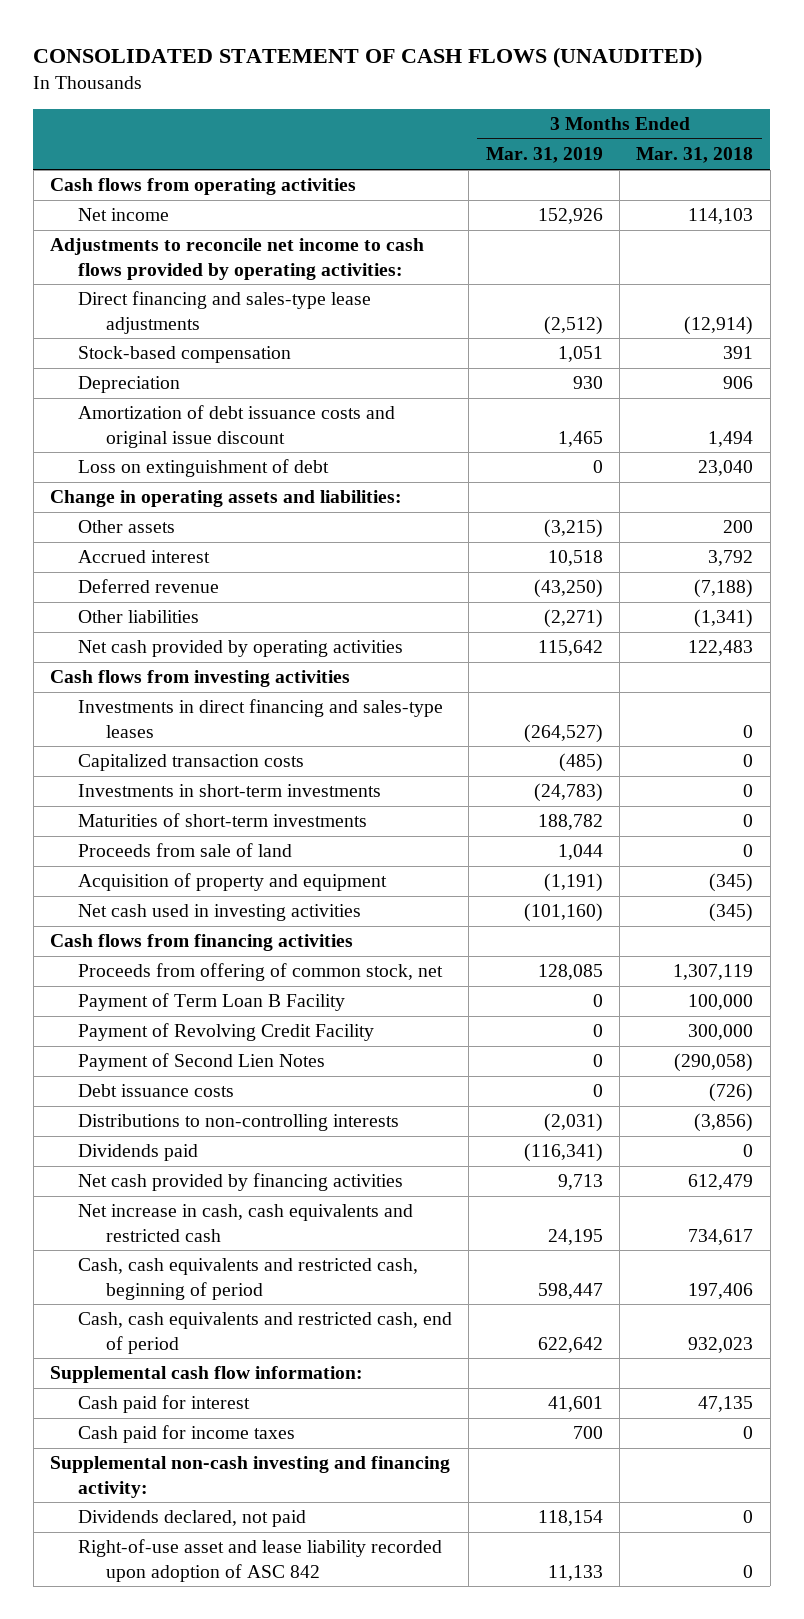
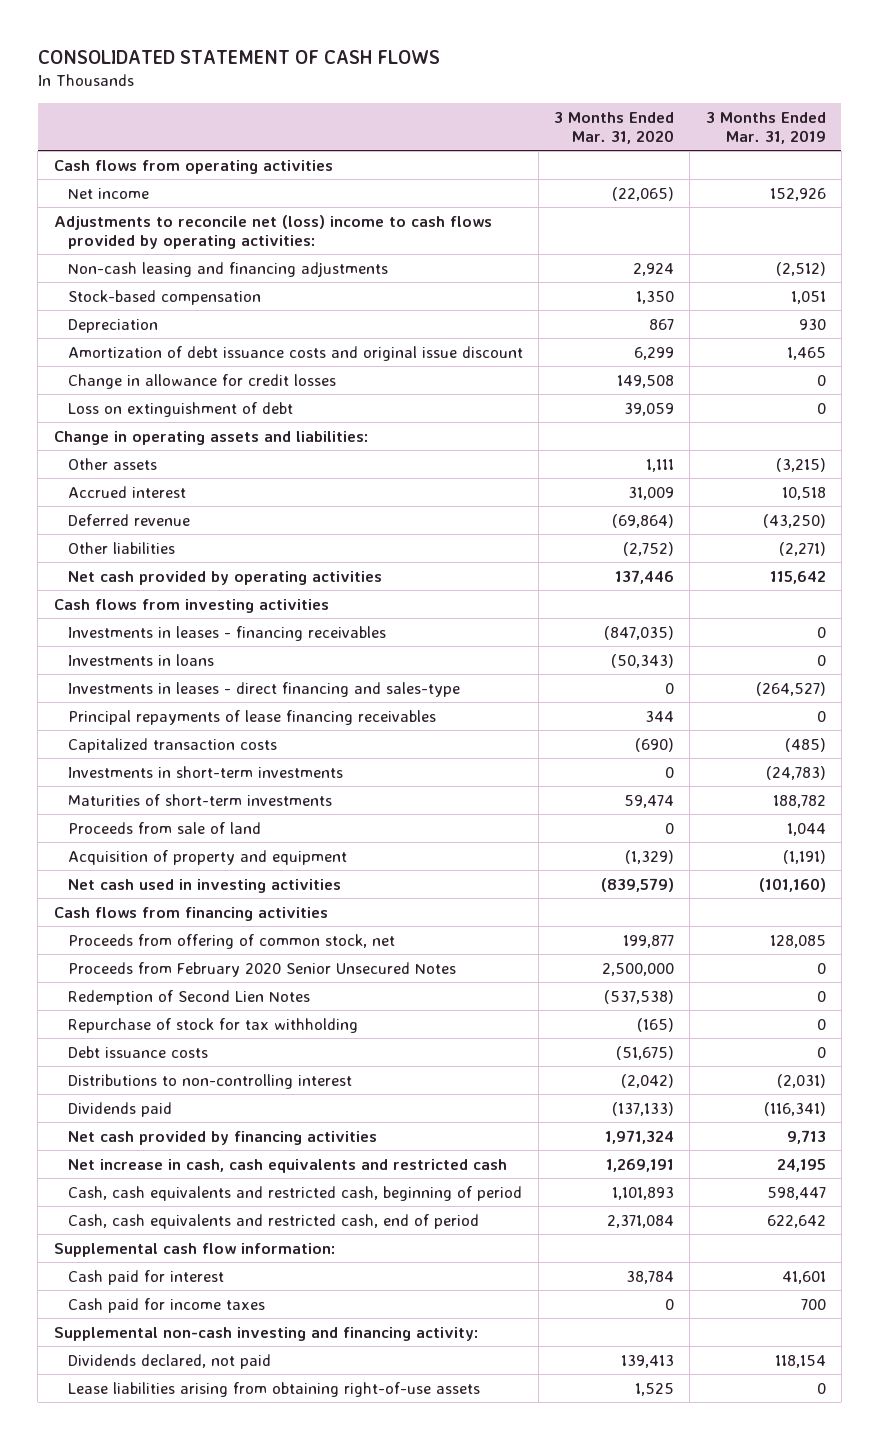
- CONSOLIDATED STATEMENT OF CASH FLOWS (UNAUDITED)
+ CONSOLIDATED STATEMENT OF CASH FLOWS
- | 3 Months Ended Mar. 31, 2019 | 3 Months Ended Mar. 31, 2018
+ | 3 Months Ended Mar. 31, 2020 | 3 Months Ended Mar. 31, 2019
- Adjustments to reconcile net income to cash flows provided by operating activities:
- Direct financing and sales-type lease adjustments | (2,512) | (12,914)
+ Adjustments to reconcile net (loss) income to cash flows provided by operating activities:
+ Non-cash leasing and financing adjustments | 2,924 | (2,512)
+ Change in allowance for credit losses | 149,508 | 0
- Investments in direct financing and sales-type leases | (264,527) | 0
+ Investments in leases - financing receivables | (847,035) | 0
+ Investments in loans | (50,343) | 0
+ Investments in leases - direct financing and sales-type | 0 | (264,527)
+ Principal repayments of lease financing receivables | 344 | 0
- Payment of Term Loan B Facility | 0 | 100,000
- Payment of Revolving Credit Facility | 0 | 300,000
- Payment of Second Lien Notes | 0 | (290,058)
+ Proceeds from February 2020 Senior Unsecured Notes | 2,500,000 | 0
+ Redemption of Second Lien Notes | (537,538) | 0
+ Repurchase of stock for tax withholding | (165) | 0
- Distributions to non-controlling interests | (2,031) | (3,856)
+ Distributions to non-controlling interest | (2,042) | (2,031)
- Right-of-use asset and lease liability recorded upon adoption of ASC 842 | 11,133 | 0
+ Lease liabilities arising from obtaining right-of-use assets | 1,525 | 0

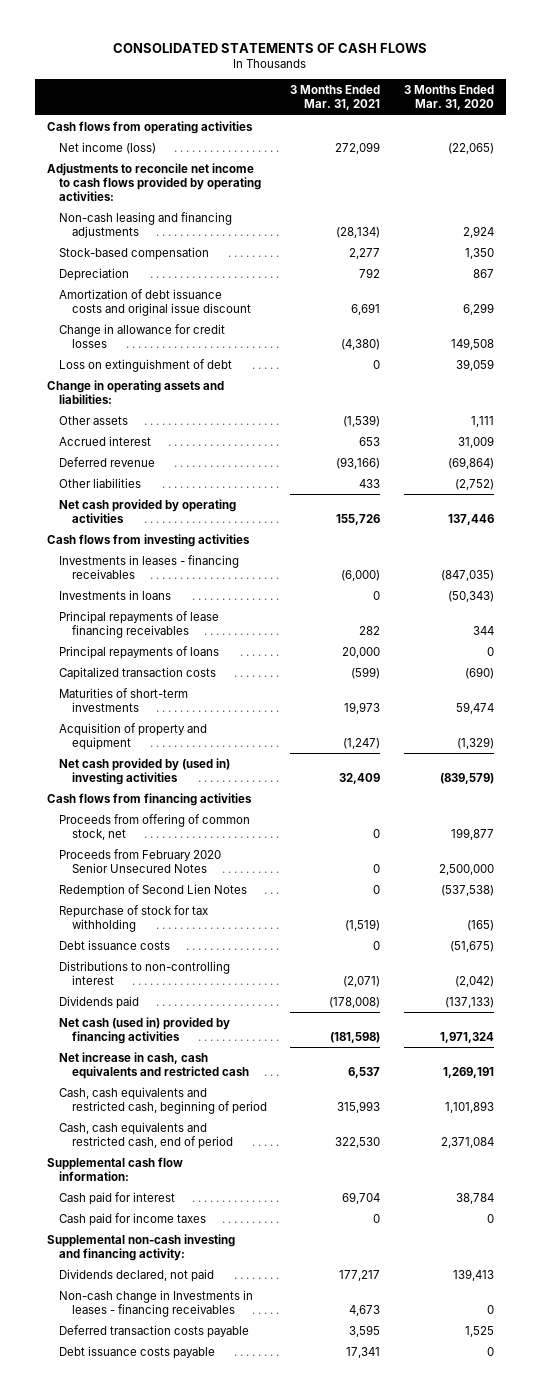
- CONSOLIDATED STATEMENT OF CASH FLOWS
+ CONSOLIDATED STATEMENTS OF CASH FLOWS
- | 3 Months Ended Mar. 31, 2020 | 3 Months Ended Mar. 31, 2019
+ | 3 Months Ended Mar. 31, 2021 | 3 Months Ended Mar. 31, 2020
- Net income | (22,065) | 152,926
- Adjustments to reconcile net (loss) income to cash flows provided by operating activities:
+ Net income (loss) | 272,099 | (22,065)
+ Adjustments to reconcile net income to cash flows provided by operating activities:
- Investments in leases - direct financing and sales-type | 0 | (264,527)
+ Principal repayments of loans | 20,000 | 0
- Investments in short-term investments | 0 | (24,783)
- Proceeds from sale of land | 0 | 1,044
- Net cash used in investing activities | (839,579) | (101,160)
+ Net cash provided by (used in) investing activities | 32,409 | (839,579)
- Net cash provided by financing activities | 1,971,324 | 9,713
+ Net cash (used in) provided by financing activities | (181,598) | 1,971,324
- Lease liabilities arising from obtaining right-of-use assets | 1,525 | 0
+ Non-cash change in Investments in leases - financing receivables | 4,673 | 0
+ Deferred transaction costs payable | 3,595 | 1,525
+ Debt issuance costs payable | 17,341 | 0

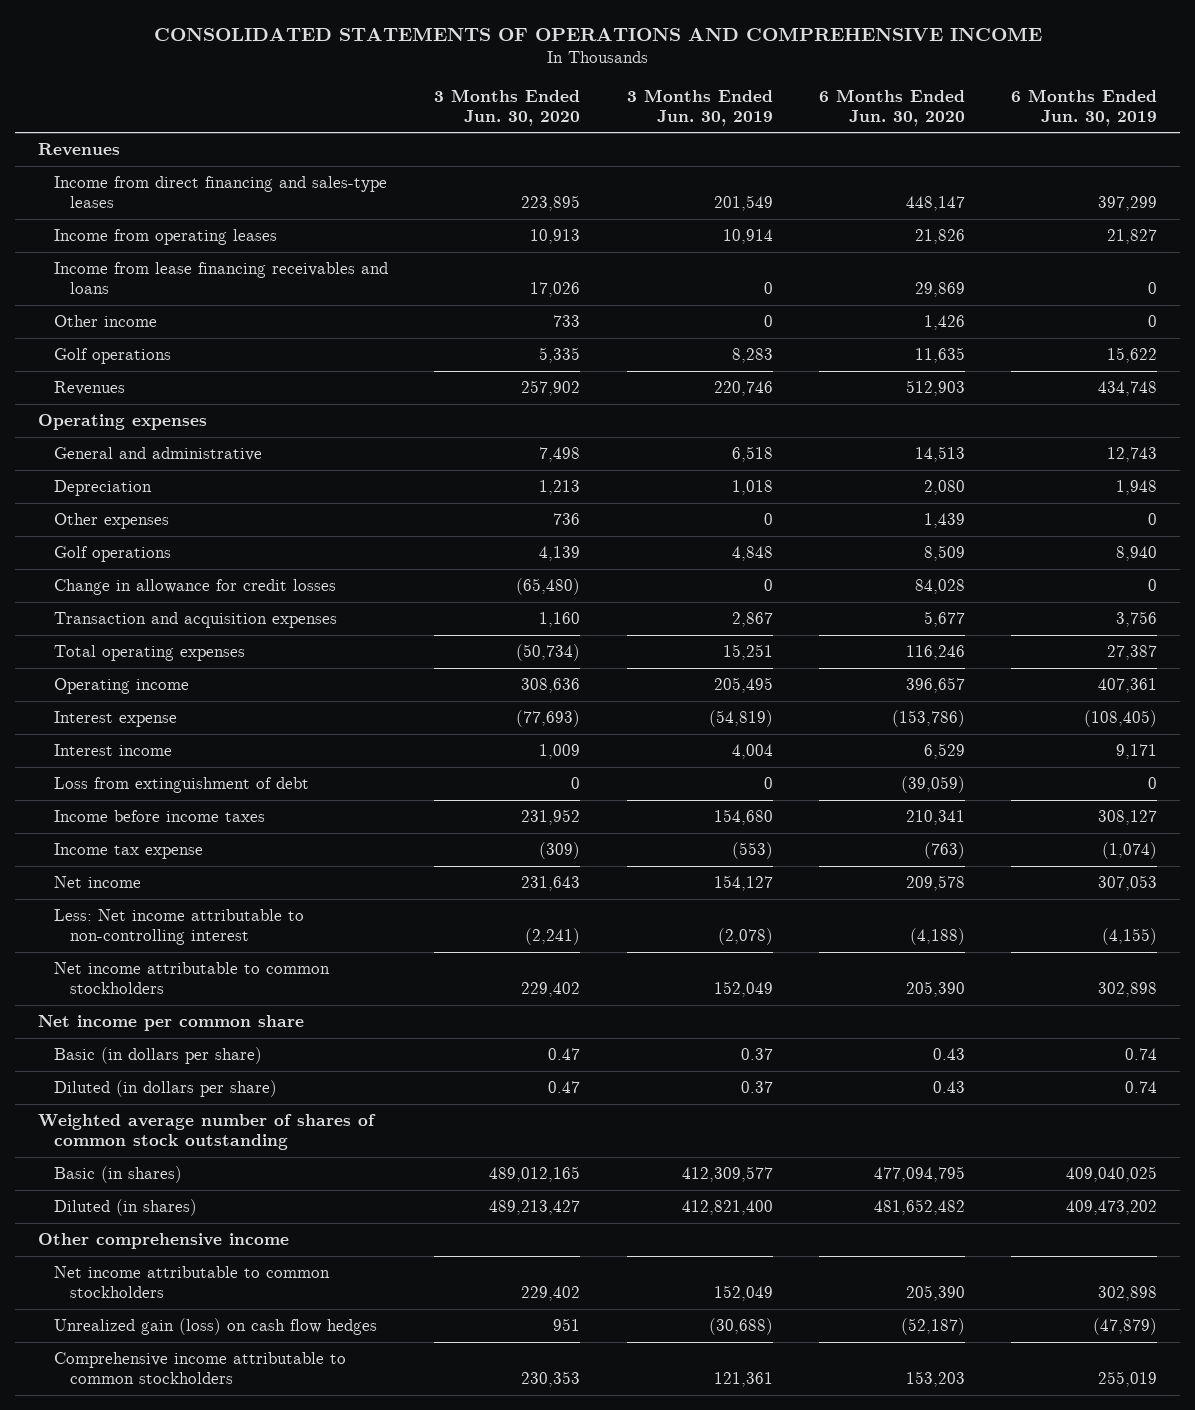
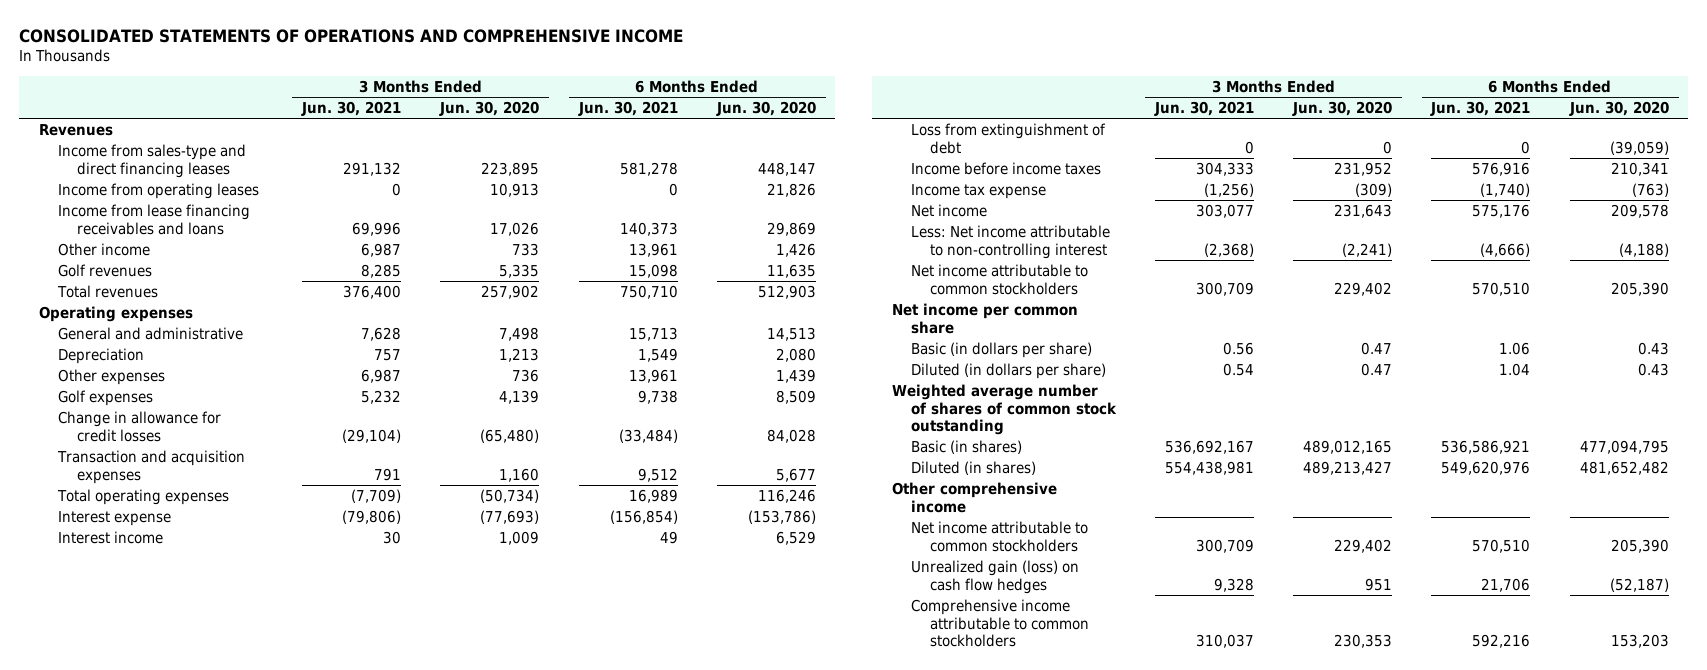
- | 3 Months Ended Jun. 30, 2020 | 3 Months Ended Jun. 30, 2019 | 6 Months Ended Jun. 30, 2020 | 6 Months Ended Jun. 30, 2019
+ | 3 Months Ended Jun. 30, 2021 | 3 Months Ended Jun. 30, 2020 | 6 Months Ended Jun. 30, 2021 | 6 Months Ended Jun. 30, 2020
- Income from direct financing and sales-type leases | 223,895 | 201,549 | 448,147 | 397,299
+ Income from sales-type and direct financing leases | 291,132 | 223,895 | 581,278 | 448,147
- Golf operations | 5,335 | 8,283 | 11,635 | 15,622
- Revenues | 257,902 | 220,746 | 512,903 | 434,748
+ Golf revenues | 8,285 | 5,335 | 15,098 | 11,635
+ Total revenues | 376,400 | 257,902 | 750,710 | 512,903
- Golf operations | 4,139 | 4,848 | 8,509 | 8,940
+ Golf expenses | 5,232 | 4,139 | 9,738 | 8,509
- Operating income | 308,636 | 205,495 | 396,657 | 407,361

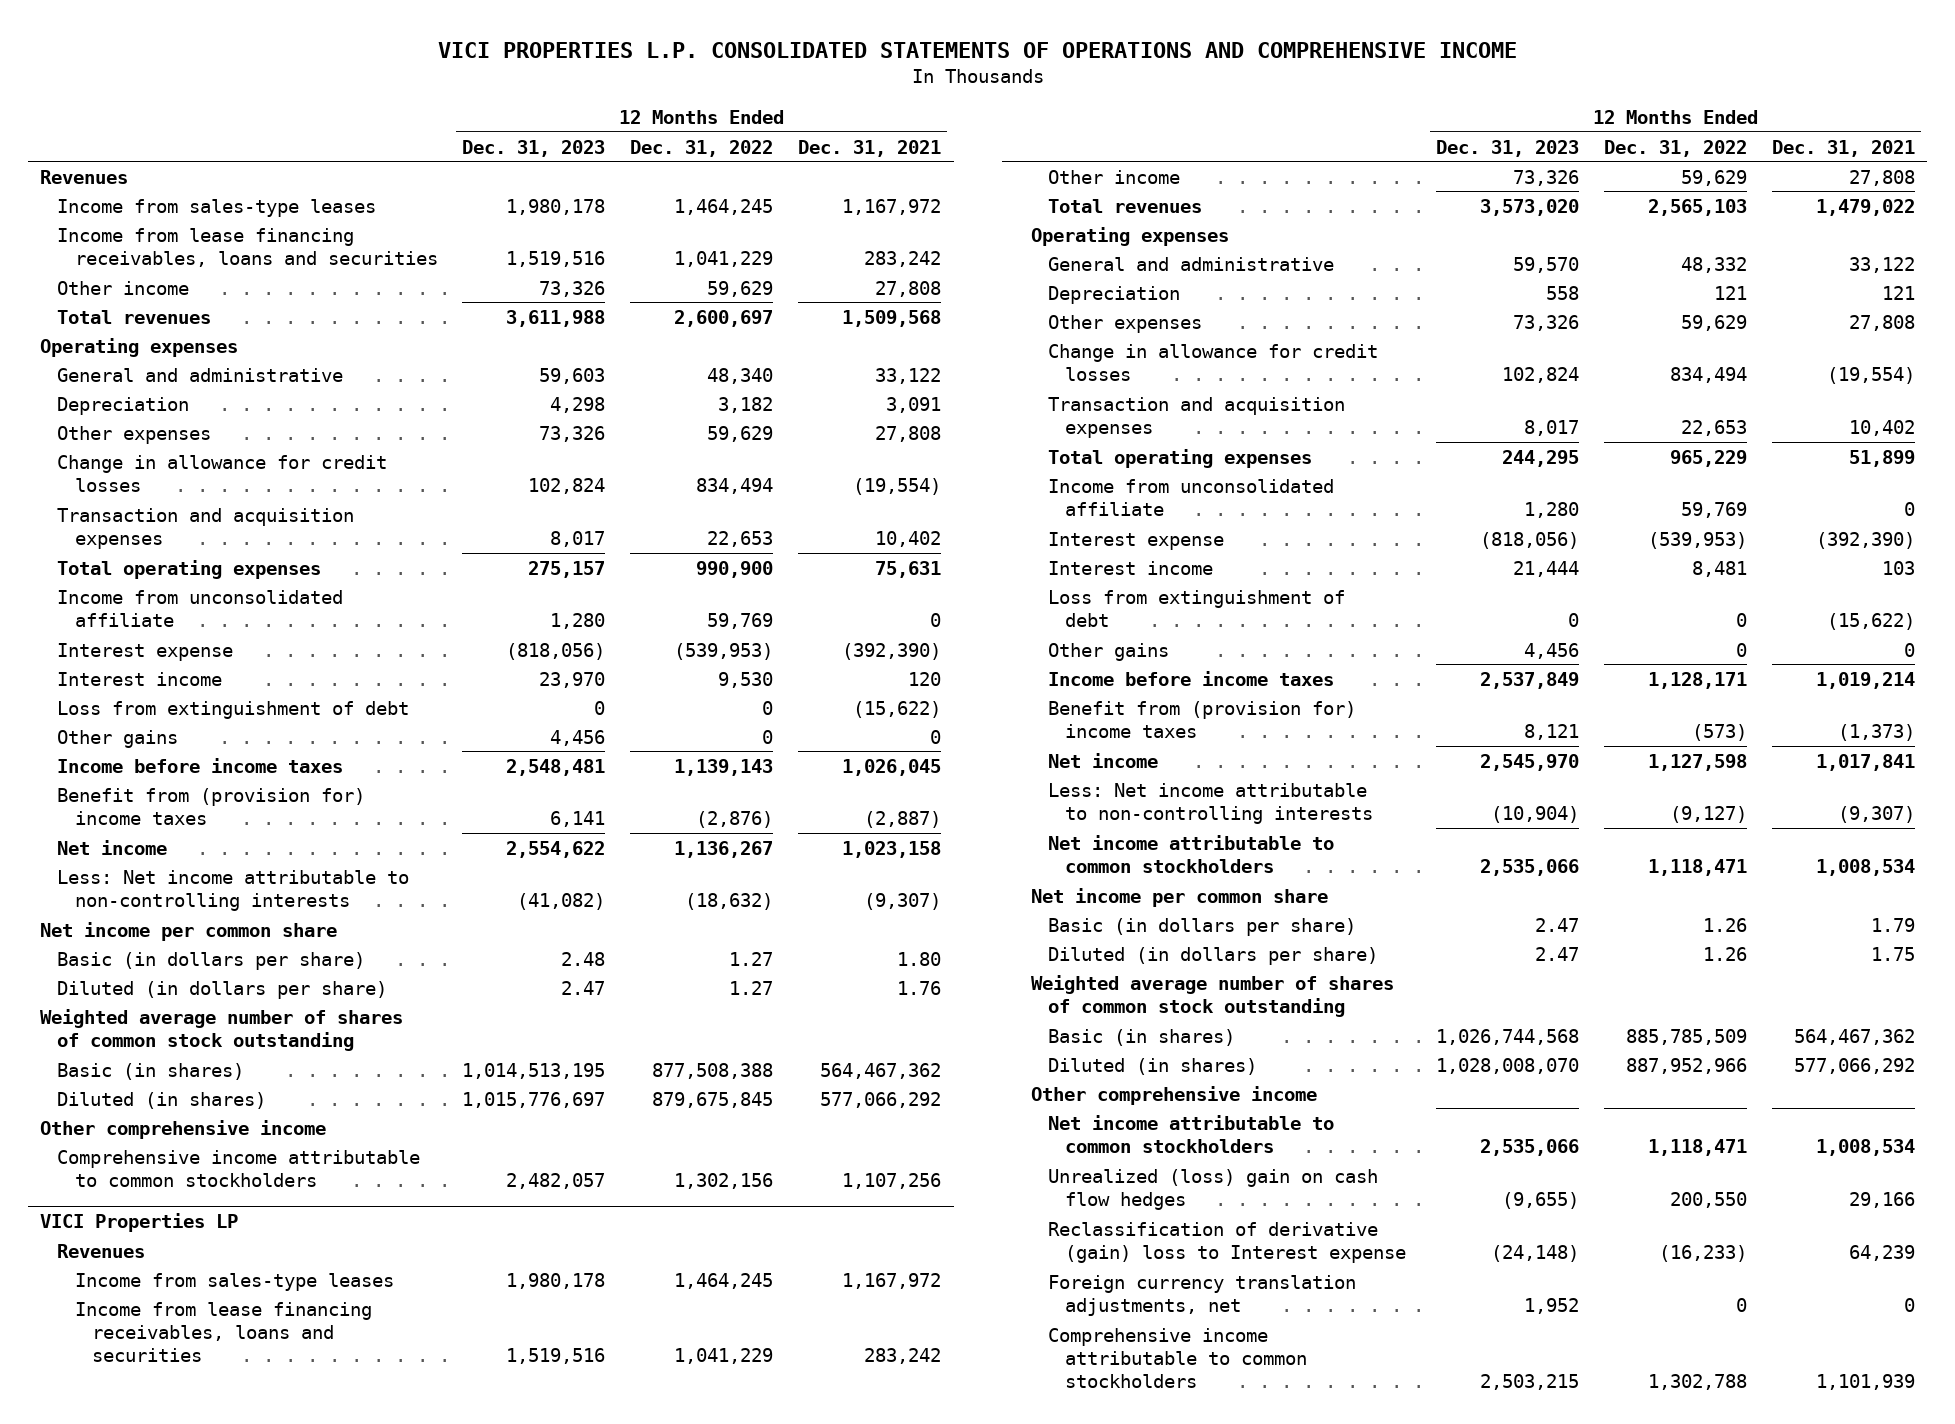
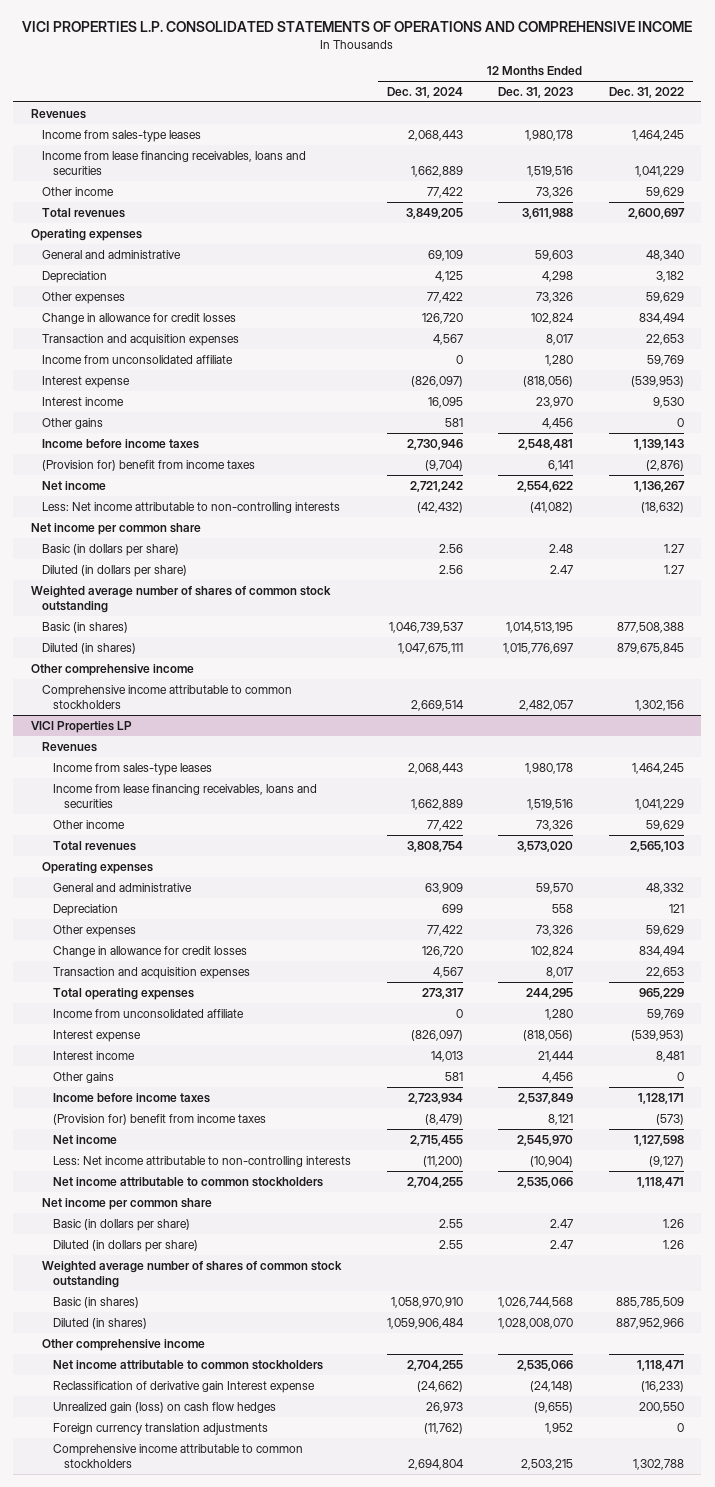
- | 12 Months Ended Dec. 31, 2023 | 12 Months Ended Dec. 31, 2022 | 12 Months Ended Dec. 31, 2021
+ | 12 Months Ended Dec. 31, 2024 | 12 Months Ended Dec. 31, 2023 | 12 Months Ended Dec. 31, 2022
- Total operating expenses | 275,157 | 990,900 | 75,631
- Loss from extinguishment of debt | 0 | 0 | (15,622)
- Benefit from (provision for) income taxes | 6,141 | (2,876) | (2,887)
+ (Provision for) benefit from income taxes | (9,704) | 6,141 | (2,876)
@ VICI Properties LP
- Loss from extinguishment of debt | 0 | 0 | (15,622)
- Benefit from (provision for) income taxes | 8,121 | (573) | (1,373)
+ (Provision for) benefit from income taxes | (8,479) | 8,121 | (573)
- Unrealized (loss) gain on cash flow hedges | (9,655) | 200,550 | 29,166
- Reclassification of derivative (gain) loss to Interest expense | (24,148) | (16,233) | 64,239
- Foreign currency translation adjustments, net | 1,952 | 0 | 0
+ Reclassification of derivative gain Interest expense | (24,662) | (24,148) | (16,233)
+ Unrealized gain (loss) on cash flow hedges | 26,973 | (9,655) | 200,550
+ Foreign currency translation adjustments | (11,762) | 1,952 | 0

